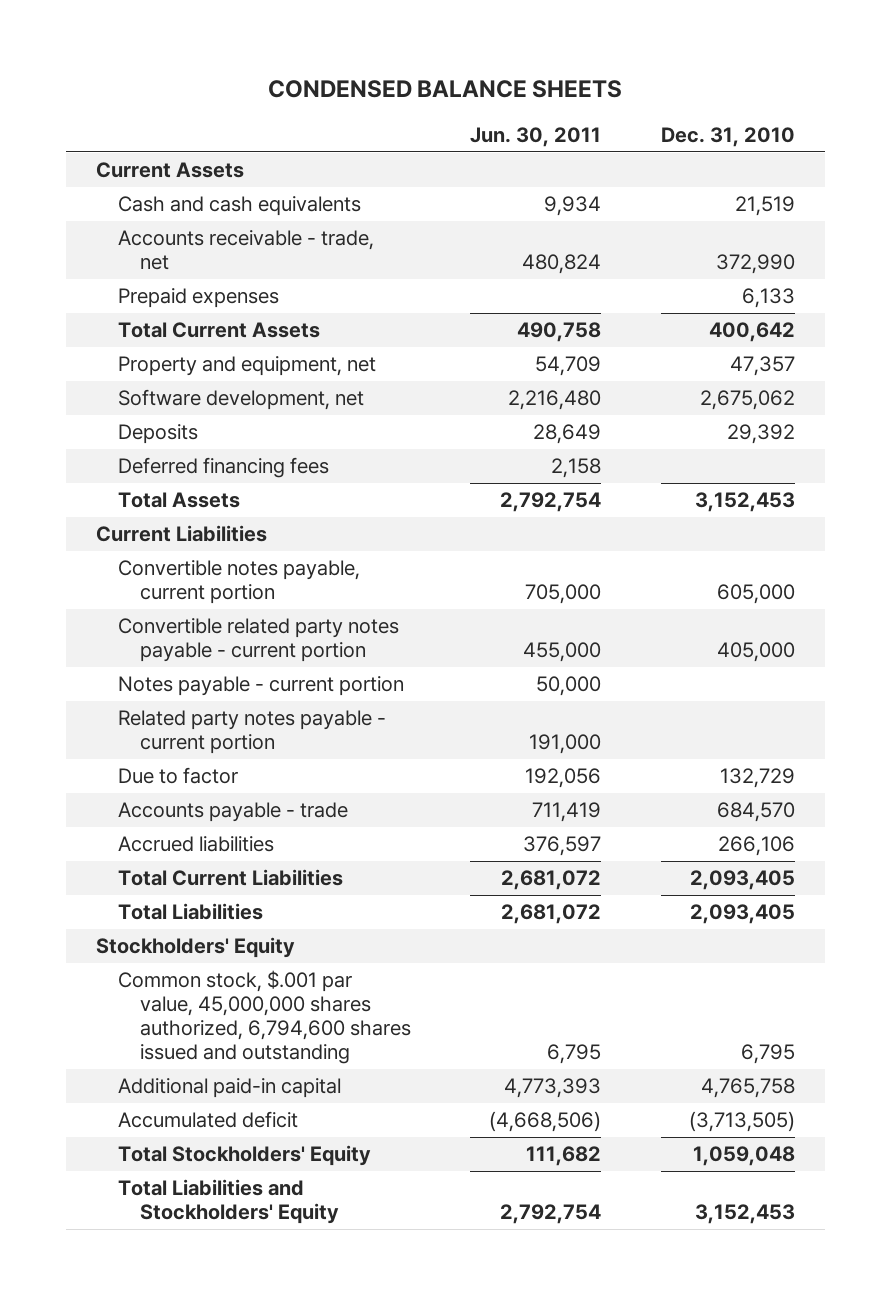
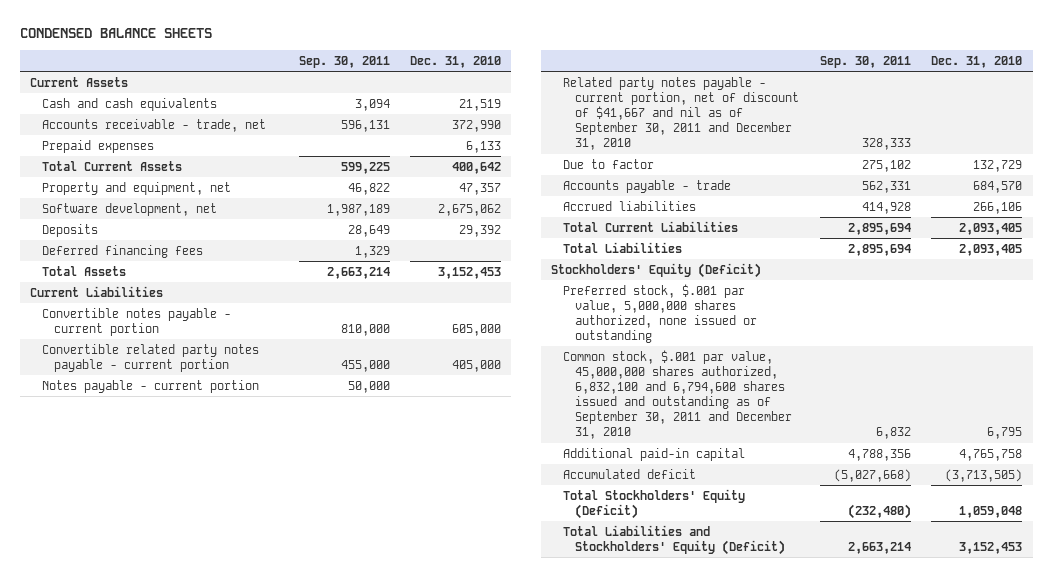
- | Jun. 30, 2011 | Dec. 31, 2010
+ | Sep. 30, 2011 | Dec. 31, 2010
- Convertible notes payable, current portion | 705,000 | 605,000
+ Convertible notes payable - current portion | 810,000 | 605,000
- Related party notes payable - current portion | 191,000 |
+ Related party notes payable - current portion, net of discount of $41,667 and nil as of September 30, 2011 and December 31, 2010 | 328,333 |
- Stockholders' Equity
- Common stock, $.001 par value, 45,000,000 shares authorized, 6,794,600 shares issued and outstanding | 6,795 | 6,795
+ Stockholders' Equity (Deficit)
+ Preferred stock, $.001 par value, 5,000,000 shares authorized, none issued or outstanding
+ Common stock, $.001 par value, 45,000,000 shares authorized, 6,832,100 and 6,794,600 shares issued and outstanding as of September 30, 2011 and December 31, 2010 | 6,832 | 6,795
- Total Stockholders' Equity | 111,682 | 1,059,048
- Total Liabilities and Stockholders' Equity | 2,792,754 | 3,152,453
+ Total Stockholders' Equity (Deficit) | (232,480) | 1,059,048
+ Total Liabilities and Stockholders' Equity (Deficit) | 2,663,214 | 3,152,453

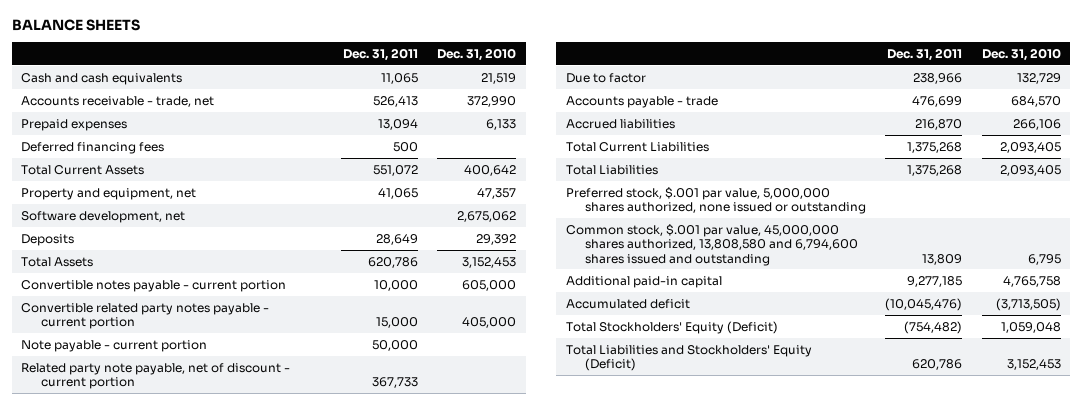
- CONDENSED BALANCE SHEETS
+ BALANCE SHEETS
- | Sep. 30, 2011 | Dec. 31, 2010
+ | Dec. 31, 2011 | Dec. 31, 2010
- Current Assets
moved up: Deferred financing fees | 500 |
- Current Liabilities
- Notes payable - current portion | 50,000 |
- Related party notes payable - current portion, net of discount of $41,667 and nil as of September 30, 2011 and December 31, 2010 | 328,333 |
+ Note payable - current portion | 50,000 |
+ Related party note payable, net of discount - current portion | 367,733 |
- Stockholders' Equity (Deficit)
- Common stock, $.001 par value, 45,000,000 shares authorized, 6,832,100 and 6,794,600 shares issued and outstanding as of September 30, 2011 and December 31, 2010 | 6,832 | 6,795
+ Common stock, $.001 par value, 45,000,000 shares authorized, 13,808,580 and 6,794,600 shares issued and outstanding | 13,809 | 6,795

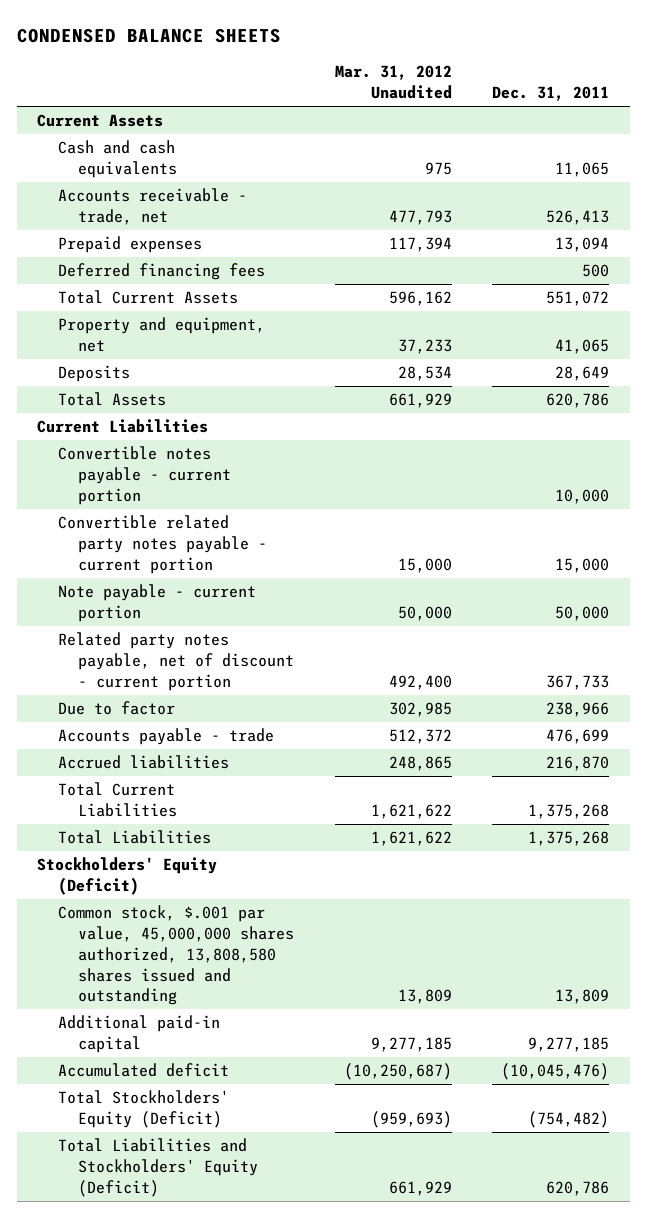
- BALANCE SHEETS
+ CONDENSED BALANCE SHEETS
- | Dec. 31, 2011 | Dec. 31, 2010
+ | Mar. 31, 2012 Unaudited | Dec. 31, 2011
+ Current Assets
- Software development, net | | 2,675,062
+ Current Liabilities
- Related party note payable, net of discount - current portion | 367,733 |
+ Related party notes payable, net of discount - current portion | 492,400 | 367,733
- Preferred stock, $.001 par value, 5,000,000 shares authorized, none issued or outstanding
- Common stock, $.001 par value, 45,000,000 shares authorized, 13,808,580 and 6,794,600 shares issued and outstanding | 13,809 | 6,795
+ Stockholders' Equity (Deficit)
+ Common stock, $.001 par value, 45,000,000 shares authorized, 13,808,580 shares issued and outstanding | 13,809 | 13,809

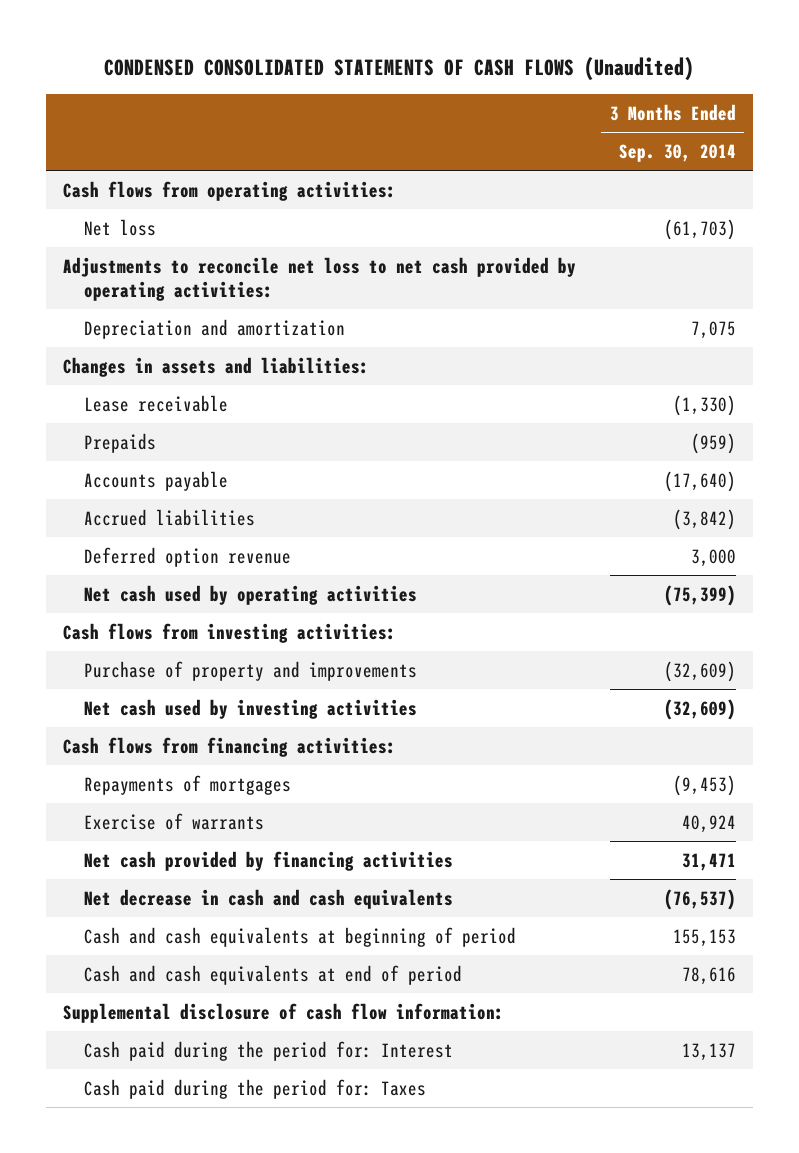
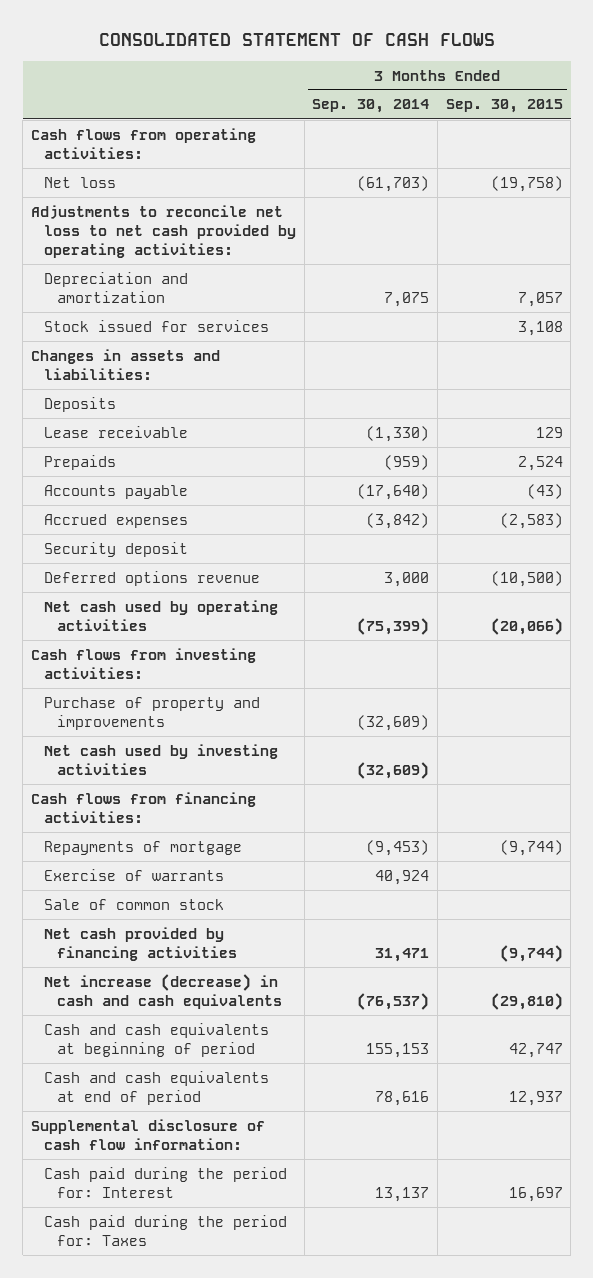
- CONDENSED CONSOLIDATED STATEMENTS OF CASH FLOWS (Unaudited)
+ CONSOLIDATED STATEMENT OF CASH FLOWS
- | 3 Months Ended Sep. 30, 2014
+ | 3 Months Ended Sep. 30, 2014 | 3 Months Ended Sep. 30, 2015
+ Stock issued for services | | 3,108
+ Deposits
- Accrued liabilities | (3,842)
- Deferred option revenue | 3,000
+ Accrued expenses | (3,842) | (2,583)
+ Security deposit
+ Deferred options revenue | 3,000 | (10,500)
- Repayments of mortgages | (9,453)
+ Repayments of mortgage | (9,453) | (9,744)
+ Sale of common stock
- Net decrease in cash and cash equivalents | (76,537)
+ Net increase (decrease) in cash and cash equivalents | (76,537) | (29,810)

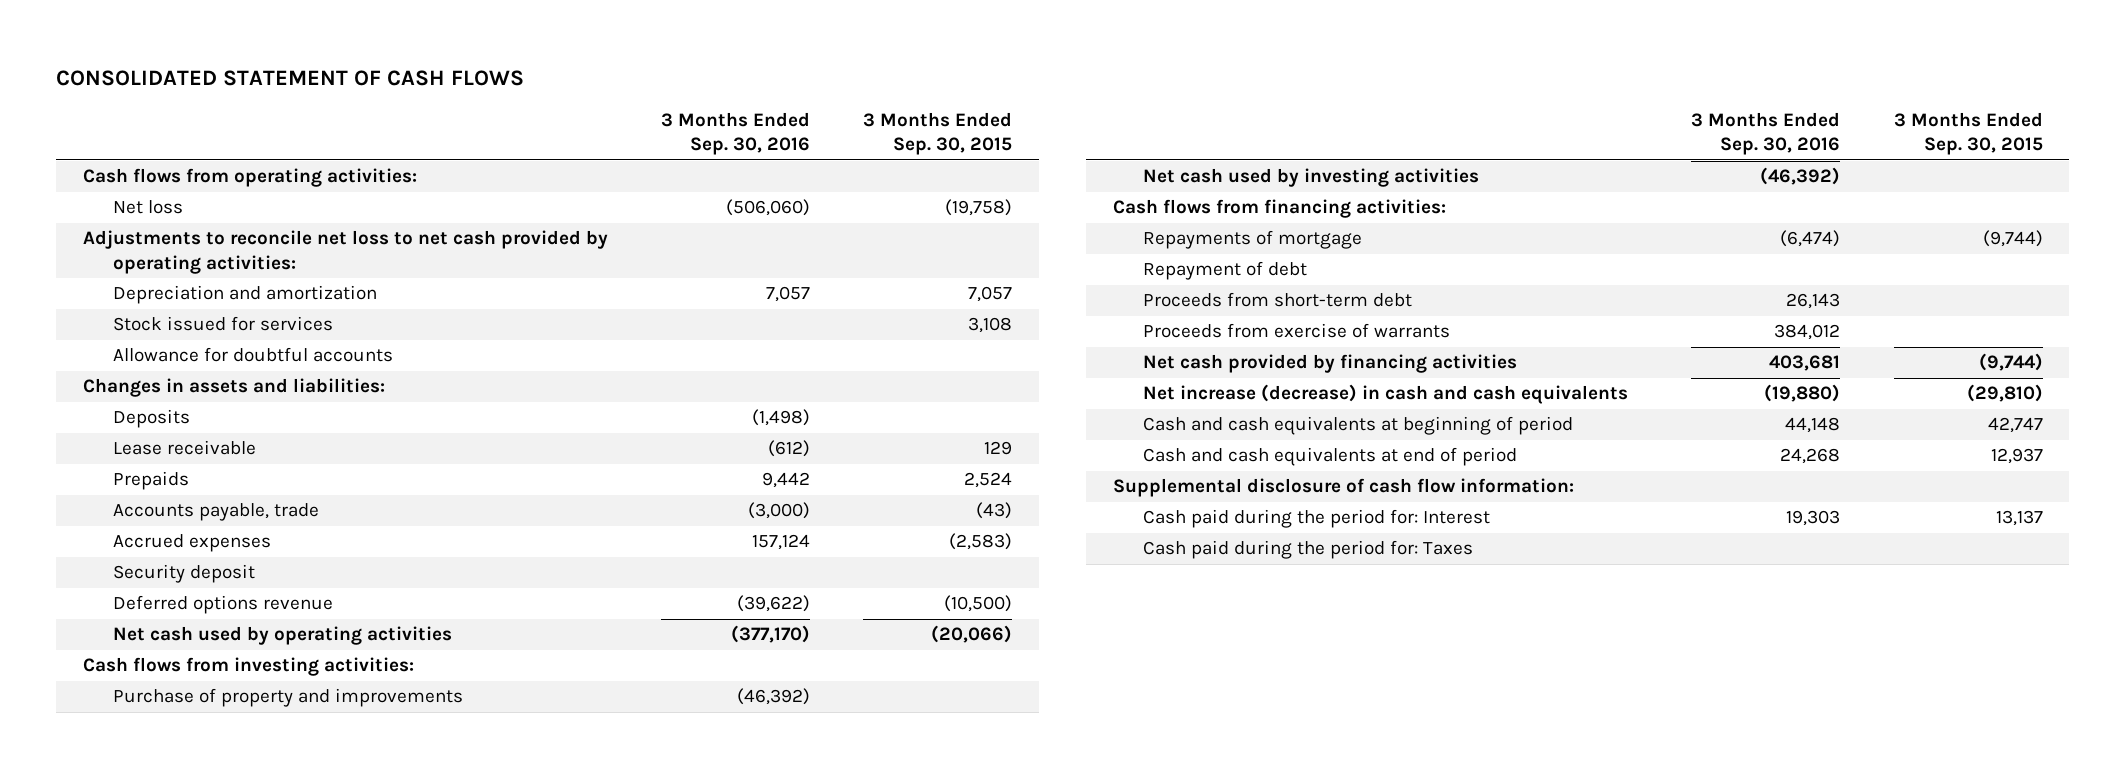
- | 3 Months Ended Sep. 30, 2014 | 3 Months Ended Sep. 30, 2015
+ | 3 Months Ended Sep. 30, 2016 | 3 Months Ended Sep. 30, 2015
+ Allowance for doubtful accounts
- Accounts payable | (17,640) | (43)
+ Accounts payable, trade | (3,000) | (43)
- Exercise of warrants | 40,924 |
- Sale of common stock
+ Repayment of debt
+ Proceeds from short-term debt | 26,143 |
+ Proceeds from exercise of warrants | 384,012 |
- Cash paid during the period for: Interest | 13,137 | 16,697
+ Cash paid during the period for: Interest | 19,303 | 13,137

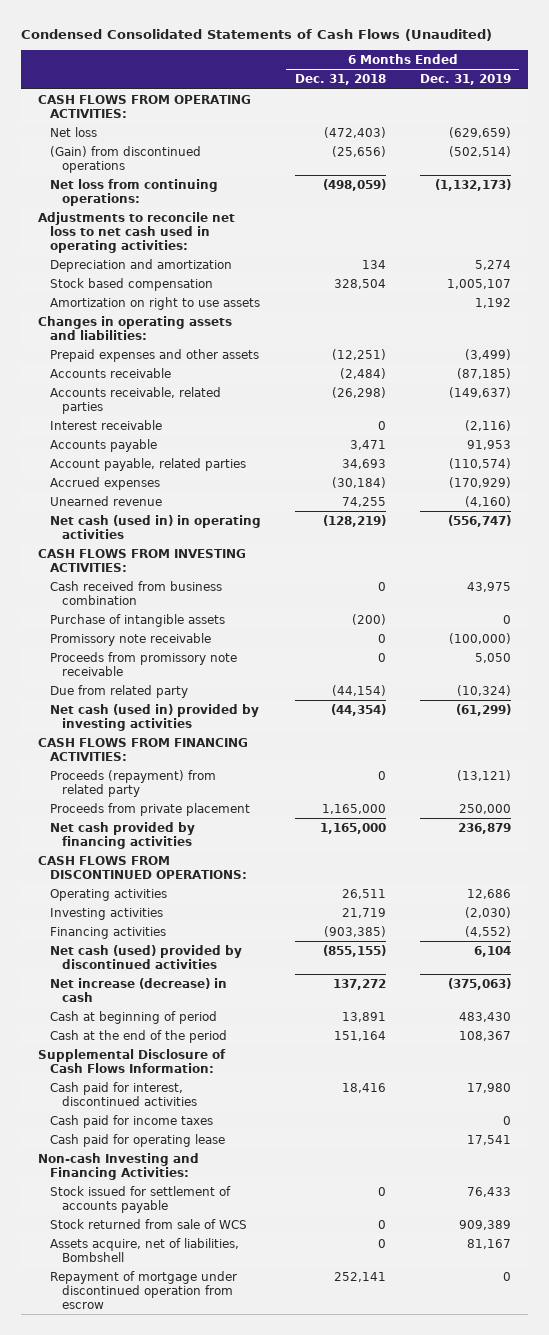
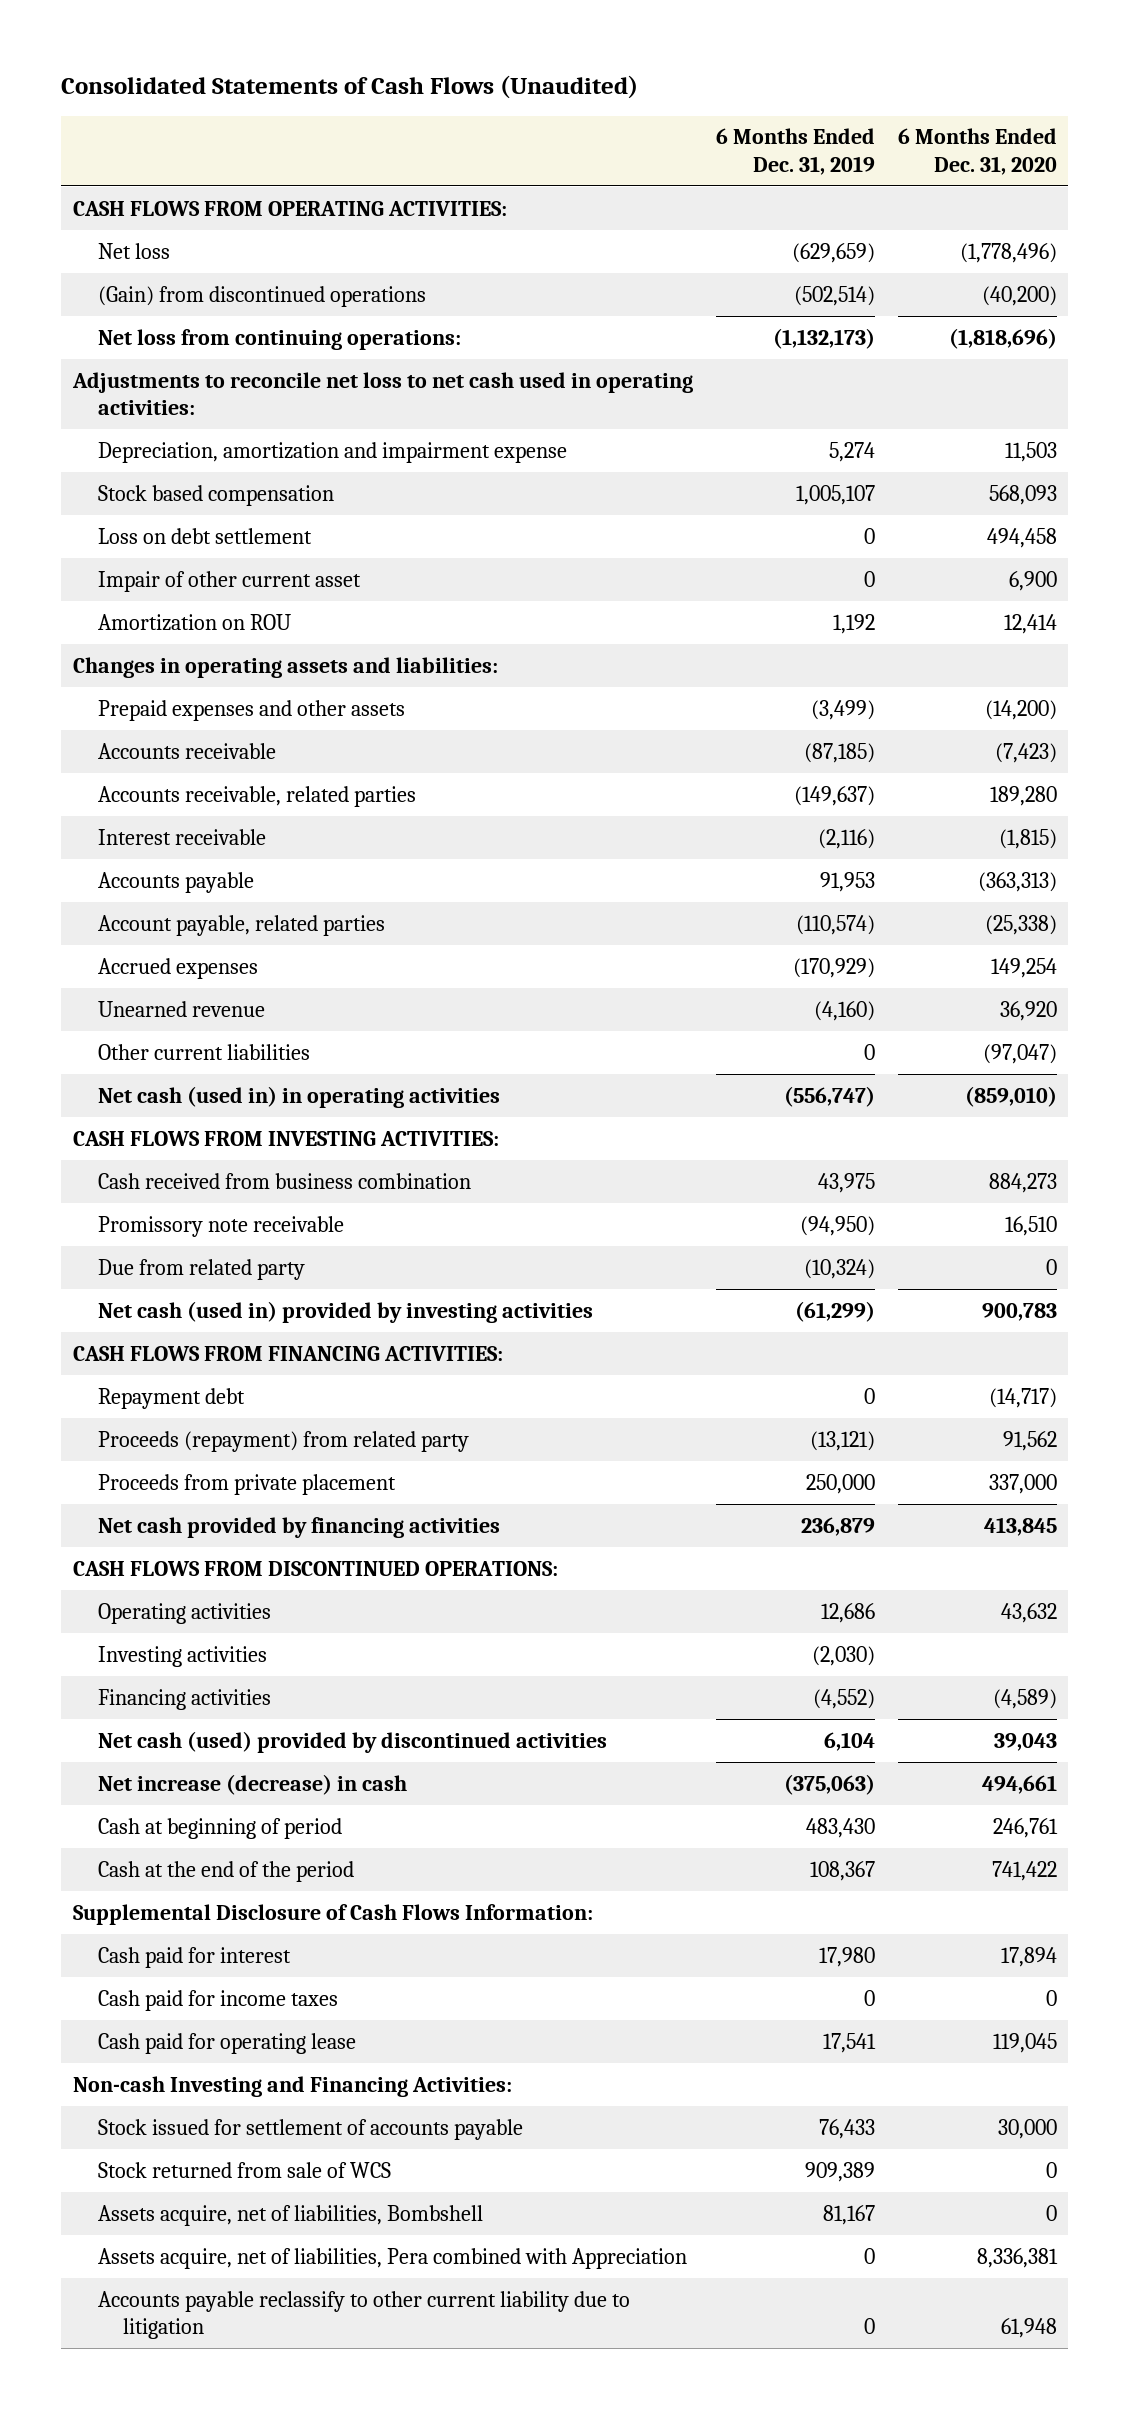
- Condensed Consolidated Statements of Cash Flows (Unaudited)
+ Consolidated Statements of Cash Flows (Unaudited)
- | 6 Months Ended Dec. 31, 2018 | 6 Months Ended Dec. 31, 2019
+ | 6 Months Ended Dec. 31, 2019 | 6 Months Ended Dec. 31, 2020
- Depreciation and amortization | 134 | 5,274
+ Depreciation, amortization and impairment expense | 5,274 | 11,503
- Amortization on right to use assets | | 1,192
+ Loss on debt settlement | 0 | 494,458
+ Impair of other current asset | 0 | 6,900
+ Amortization on ROU | 1,192 | 12,414
+ Other current liabilities | 0 | (97,047)
- Purchase of intangible assets | (200) | 0
- Promissory note receivable | 0 | (100,000)
- Proceeds from promissory note receivable | 0 | 5,050
+ Promissory note receivable | (94,950) | 16,510
+ Repayment debt | 0 | (14,717)
- Cash paid for interest, discontinued activities | 18,416 | 17,980
+ Cash paid for interest | 17,980 | 17,894
- Repayment of mortgage under discontinued operation from escrow | 252,141 | 0
+ Assets acquire, net of liabilities, Pera combined with Appreciation | 0 | 8,336,381
+ Accounts payable reclassify to other current liability due to litigation | 0 | 61,948

